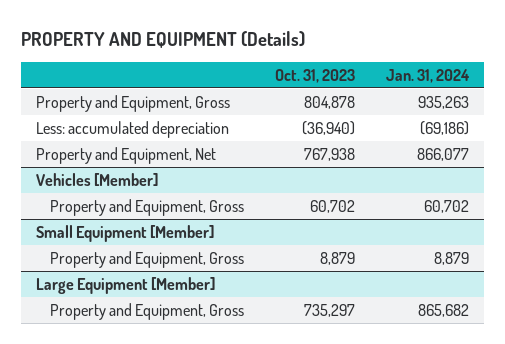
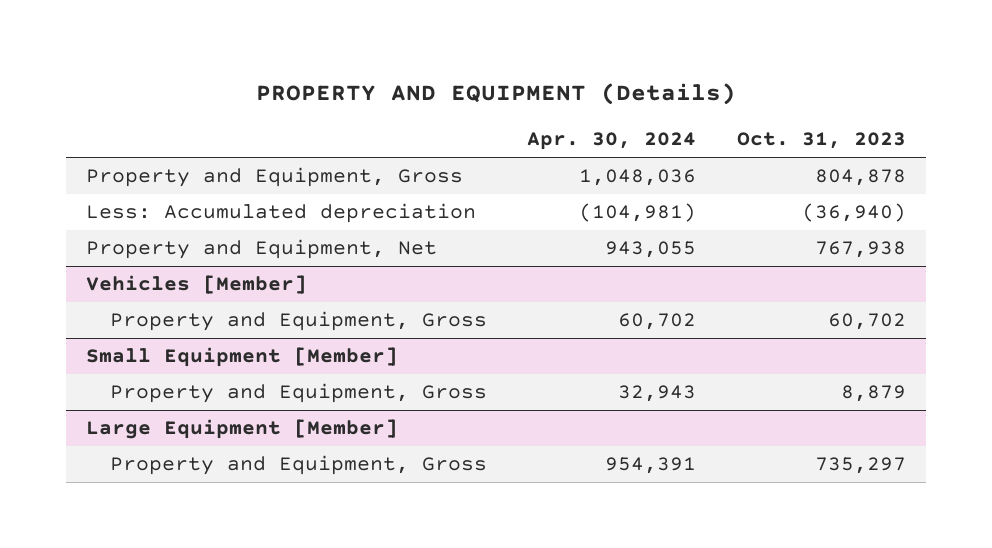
- | Oct. 31, 2023 | Jan. 31, 2024
+ | Apr. 30, 2024 | Oct. 31, 2023
- Less: accumulated depreciation | (36,940) | (69,186)
+ Less: Accumulated depreciation | (104,981) | (36,940)

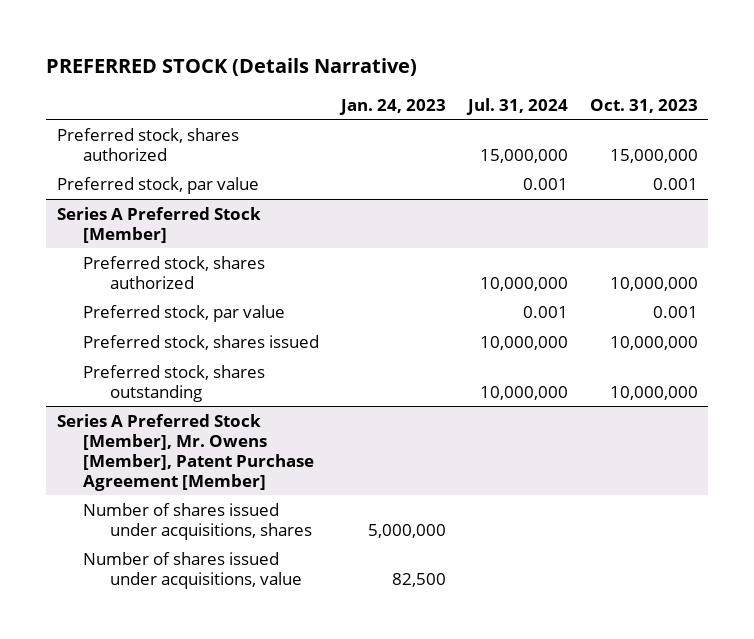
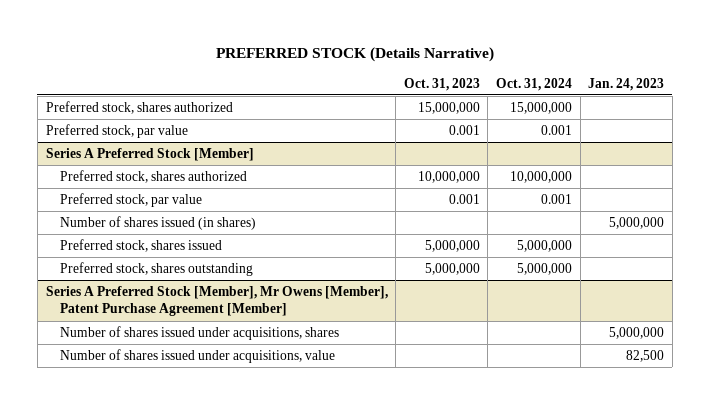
- | Jan. 24, 2023 | Jul. 31, 2024 | Oct. 31, 2023
+ | Oct. 31, 2023 | Oct. 31, 2024 | Jan. 24, 2023
@ Series A Preferred Stock [Member]
- Preferred stock, shares issued | | 10,000,000 | 10,000,000
- Preferred stock, shares outstanding | | 10,000,000 | 10,000,000
- Series A Preferred Stock [Member], Mr. Owens [Member], Patent Purchase Agreement [Member]
@ Series A Preferred Stock [Member]
+ Number of shares issued (in shares) | | | 5,000,000
+ Preferred stock, shares issued | 5,000,000 | 5,000,000 |
+ Preferred stock, shares outstanding | 5,000,000 | 5,000,000 |
+ Series A Preferred Stock [Member], Mr Owens [Member], Patent Purchase Agreement [Member]

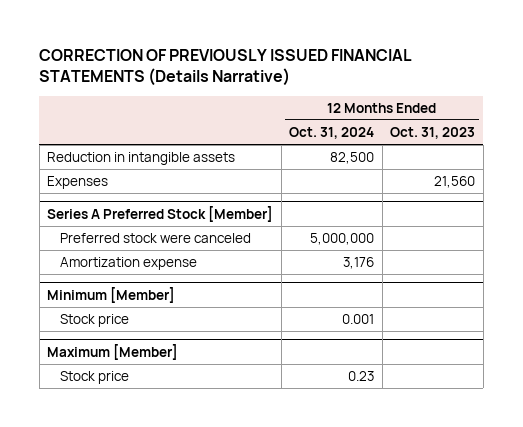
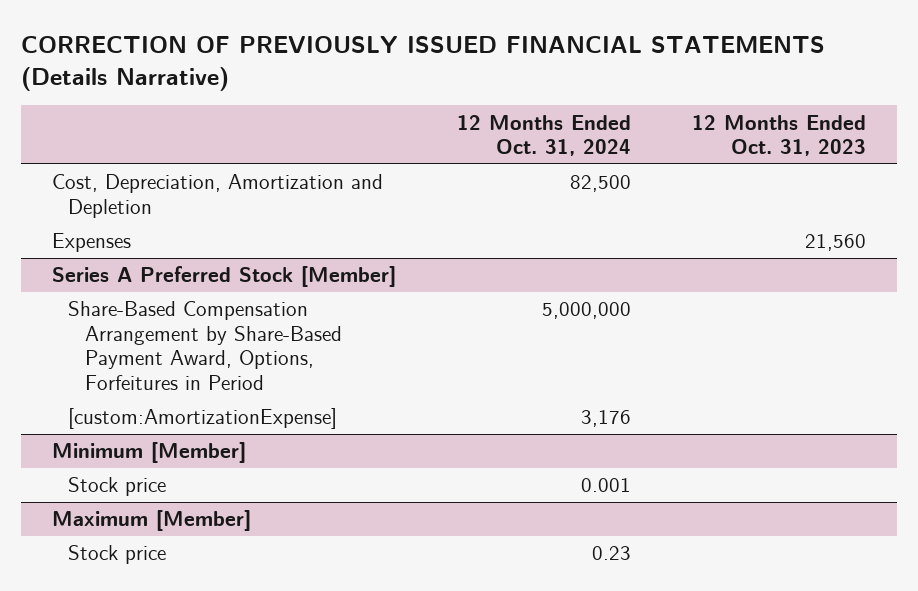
- Reduction in intangible assets | 82,500 |
+ Cost, Depreciation, Amortization and Depletion | 82,500 |
@ Series A Preferred Stock [Member]
- Preferred stock were canceled | 5,000,000 |
- Amortization expense | 3,176 |
+ Share-Based Compensation Arrangement by Share-Based Payment Award, Options, Forfeitures in Period | 5,000,000 |
+ [custom:AmortizationExpense] | 3,176 |

